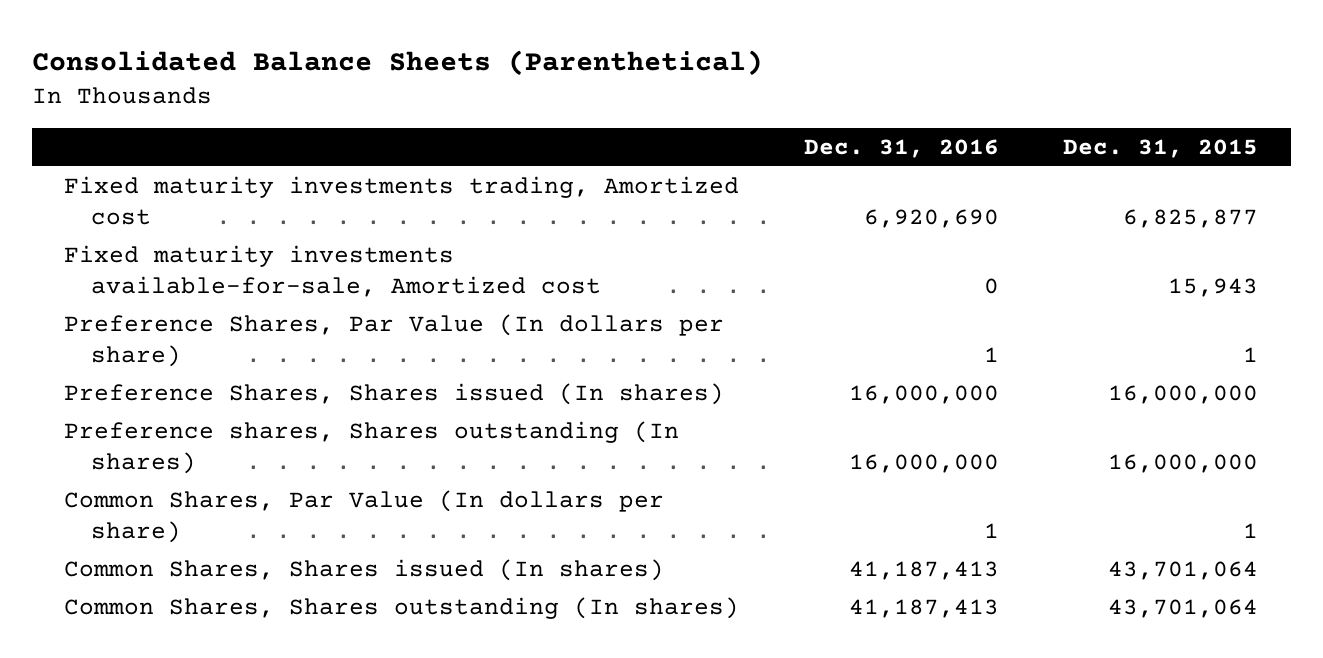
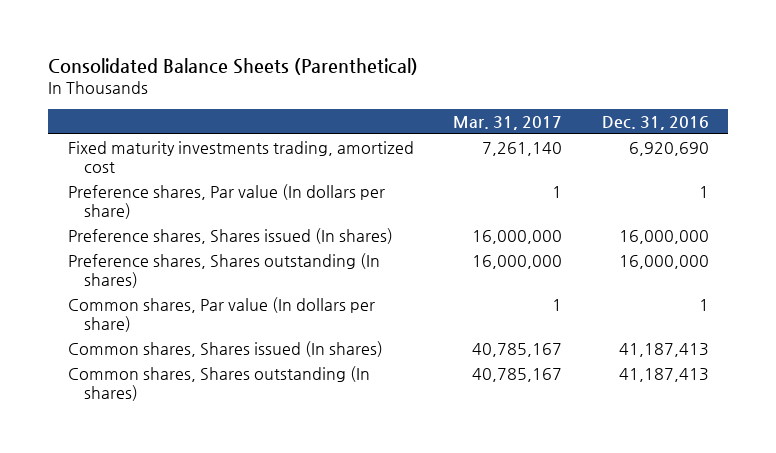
- | Dec. 31, 2016 | Dec. 31, 2015
+ | Mar. 31, 2017 | Dec. 31, 2016
- Fixed maturity investments trading, Amortized cost | 6,920,690 | 6,825,877
- Fixed maturity investments available-for-sale, Amortized cost | 0 | 15,943
- Preference Shares, Par Value (In dollars per share) | 1 | 1
- Preference Shares, Shares issued (In shares) | 16,000,000 | 16,000,000
+ Fixed maturity investments trading, amortized cost | 7,261,140 | 6,920,690
+ Preference shares, Par value (In dollars per share) | 1 | 1
+ Preference shares, Shares issued (In shares) | 16,000,000 | 16,000,000
- Common Shares, Par Value (In dollars per share) | 1 | 1
- Common Shares, Shares issued (In shares) | 41,187,413 | 43,701,064
- Common Shares, Shares outstanding (In shares) | 41,187,413 | 43,701,064
+ Common shares, Par value (In dollars per share) | 1 | 1
+ Common shares, Shares issued (In shares) | 40,785,167 | 41,187,413
+ Common shares, Shares outstanding (In shares) | 40,785,167 | 41,187,413

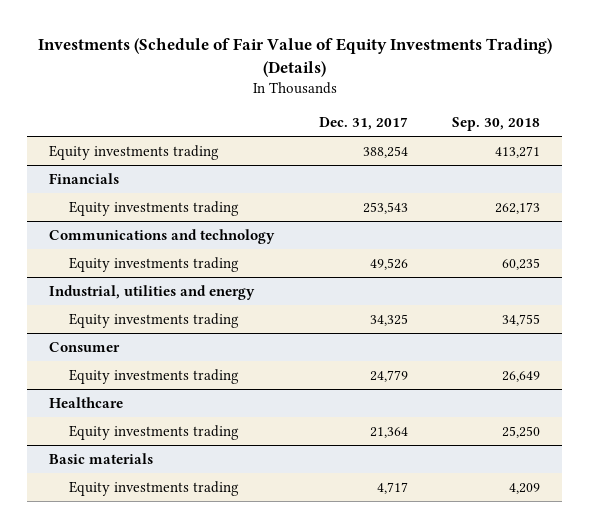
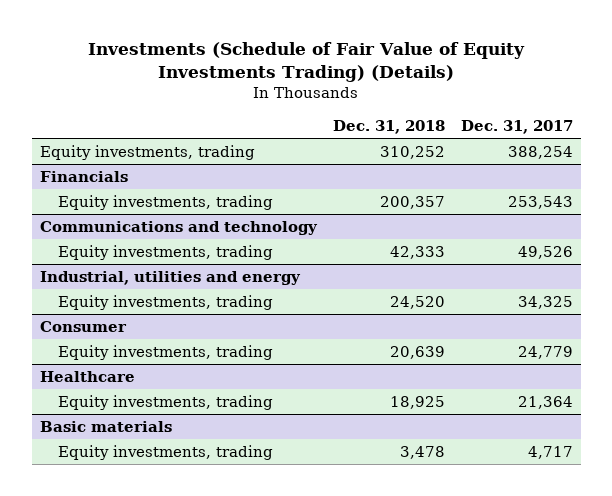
- | Dec. 31, 2017 | Sep. 30, 2018
+ | Dec. 31, 2018 | Dec. 31, 2017
- Equity investments trading | 388,254 | 413,271
+ Equity investments, trading | 310,252 | 388,254
@ Financials
- Equity investments trading | 253,543 | 262,173
+ Equity investments, trading | 200,357 | 253,543
@ Communications and technology
- Equity investments trading | 49,526 | 60,235
+ Equity investments, trading | 42,333 | 49,526
@ Industrial, utilities and energy
- Equity investments trading | 34,325 | 34,755
+ Equity investments, trading | 24,520 | 34,325
@ Consumer
- Equity investments trading | 24,779 | 26,649
+ Equity investments, trading | 20,639 | 24,779
@ Healthcare
- Equity investments trading | 21,364 | 25,250
+ Equity investments, trading | 18,925 | 21,364
@ Basic materials
- Equity investments trading | 4,717 | 4,209
+ Equity investments, trading | 3,478 | 4,717

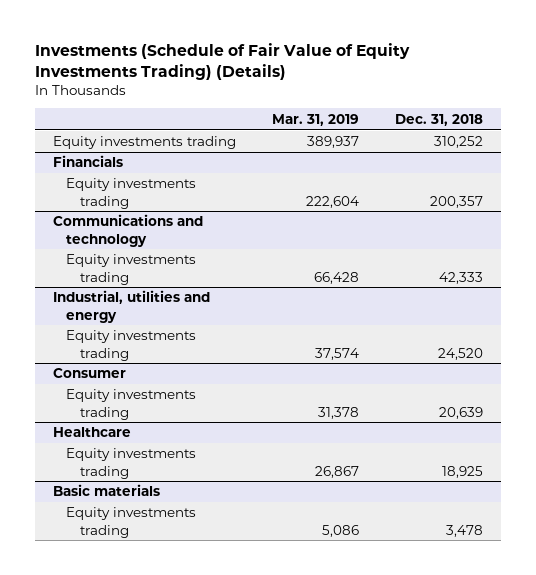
- | Dec. 31, 2018 | Dec. 31, 2017
+ | Mar. 31, 2019 | Dec. 31, 2018
- Equity investments, trading | 310,252 | 388,254
+ Equity investments trading | 389,937 | 310,252
@ Financials
- Equity investments, trading | 200,357 | 253,543
+ Equity investments trading | 222,604 | 200,357
@ Communications and technology
- Equity investments, trading | 42,333 | 49,526
+ Equity investments trading | 66,428 | 42,333
@ Industrial, utilities and energy
- Equity investments, trading | 24,520 | 34,325
+ Equity investments trading | 37,574 | 24,520
@ Consumer
- Equity investments, trading | 20,639 | 24,779
+ Equity investments trading | 31,378 | 20,639
@ Healthcare
- Equity investments, trading | 18,925 | 21,364
+ Equity investments trading | 26,867 | 18,925
@ Basic materials
- Equity investments, trading | 3,478 | 4,717
+ Equity investments trading | 5,086 | 3,478

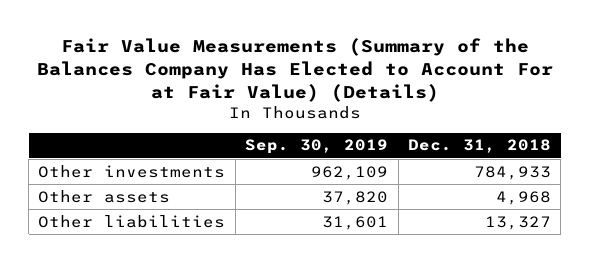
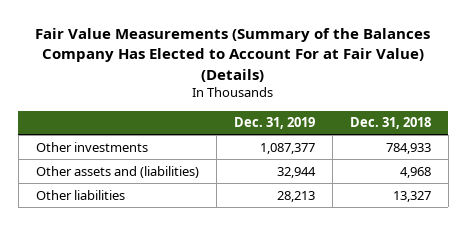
- | Sep. 30, 2019 | Dec. 31, 2018
+ | Dec. 31, 2019 | Dec. 31, 2018
- Other assets | 37,820 | 4,968
+ Other assets and (liabilities) | 32,944 | 4,968

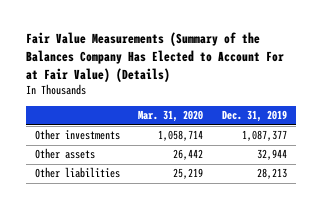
- | Dec. 31, 2019 | Dec. 31, 2018
+ | Mar. 31, 2020 | Dec. 31, 2019
- Other assets and (liabilities) | 32,944 | 4,968
+ Other assets | 26,442 | 32,944

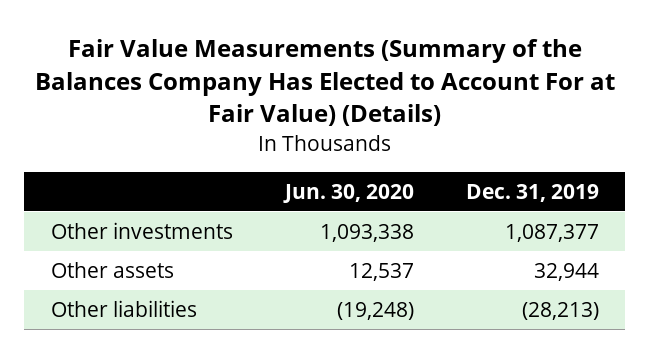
- | Mar. 31, 2020 | Dec. 31, 2019
+ | Jun. 30, 2020 | Dec. 31, 2019
- Other liabilities | 25,219 | 28,213
+ Other liabilities | (19,248) | (28,213)

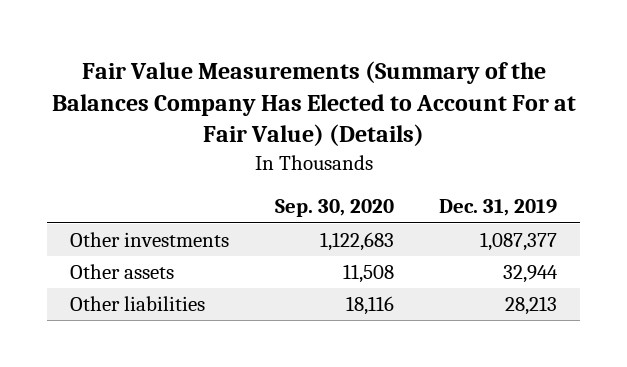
- | Jun. 30, 2020 | Dec. 31, 2019
+ | Sep. 30, 2020 | Dec. 31, 2019
- Other liabilities | (19,248) | (28,213)
+ Other liabilities | 18,116 | 28,213

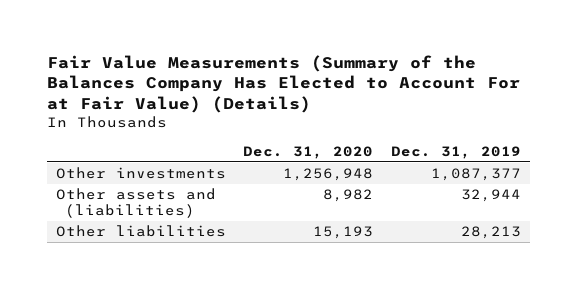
- | Sep. 30, 2020 | Dec. 31, 2019
+ | Dec. 31, 2020 | Dec. 31, 2019
- Other assets | 11,508 | 32,944
+ Other assets and (liabilities) | 8,982 | 32,944

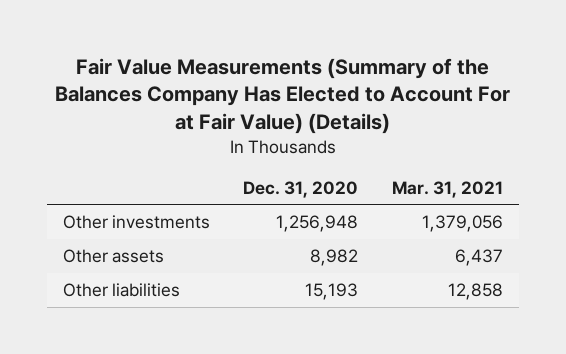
- | Dec. 31, 2020 | Dec. 31, 2019
+ | Dec. 31, 2020 | Mar. 31, 2021
- Other assets and (liabilities) | 8,982 | 32,944
+ Other assets | 8,982 | 6,437

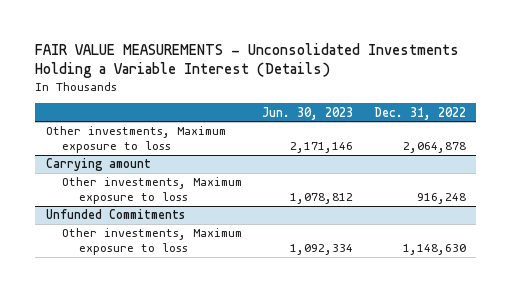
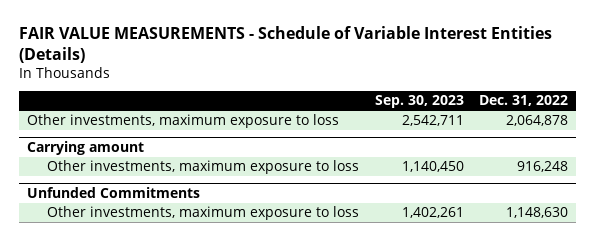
- FAIR VALUE MEASUREMENTS - Unconsolidated Investments Holding a Variable Interest (Details)
+ FAIR VALUE MEASUREMENTS - Schedule of Variable Interest Entities (Details)
- | Jun. 30, 2023 | Dec. 31, 2022
+ | Sep. 30, 2023 | Dec. 31, 2022
- Other investments, Maximum exposure to loss | 2,171,146 | 2,064,878
+ Other investments, maximum exposure to loss | 2,542,711 | 2,064,878
@ Carrying amount
- Other investments, Maximum exposure to loss | 1,078,812 | 916,248
+ Other investments, maximum exposure to loss | 1,140,450 | 916,248
@ Unfunded Commitments
- Other investments, Maximum exposure to loss | 1,092,334 | 1,148,630
+ Other investments, maximum exposure to loss | 1,402,261 | 1,148,630

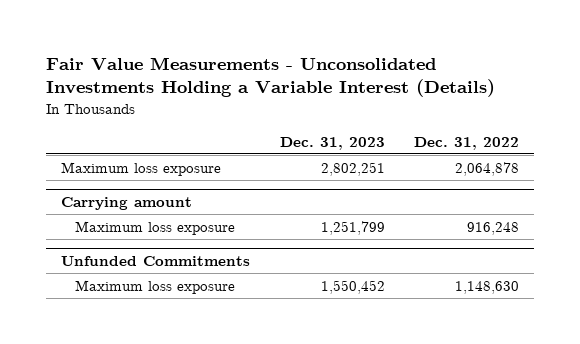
- FAIR VALUE MEASUREMENTS - Schedule of Variable Interest Entities (Details)
+ Fair Value Measurements - Unconsolidated Investments Holding a Variable Interest (Details)
- | Sep. 30, 2023 | Dec. 31, 2022
+ | Dec. 31, 2023 | Dec. 31, 2022
- Other investments, maximum exposure to loss | 2,542,711 | 2,064,878
+ Maximum loss exposure | 2,802,251 | 2,064,878
@ Carrying amount
- Other investments, maximum exposure to loss | 1,140,450 | 916,248
+ Maximum loss exposure | 1,251,799 | 916,248
@ Unfunded Commitments
- Other investments, maximum exposure to loss | 1,402,261 | 1,148,630
+ Maximum loss exposure | 1,550,452 | 1,148,630

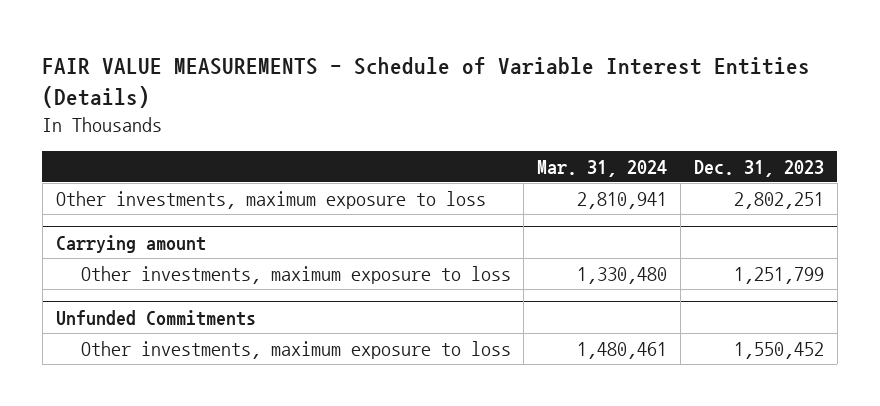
- Fair Value Measurements - Unconsolidated Investments Holding a Variable Interest (Details)
+ FAIR VALUE MEASUREMENTS - Schedule of Variable Interest Entities (Details)
- | Dec. 31, 2023 | Dec. 31, 2022
+ | Mar. 31, 2024 | Dec. 31, 2023
- Maximum loss exposure | 2,802,251 | 2,064,878
+ Other investments, maximum exposure to loss | 2,810,941 | 2,802,251
@ Carrying amount
- Maximum loss exposure | 1,251,799 | 916,248
+ Other investments, maximum exposure to loss | 1,330,480 | 1,251,799
@ Unfunded Commitments
- Maximum loss exposure | 1,550,452 | 1,148,630
+ Other investments, maximum exposure to loss | 1,480,461 | 1,550,452

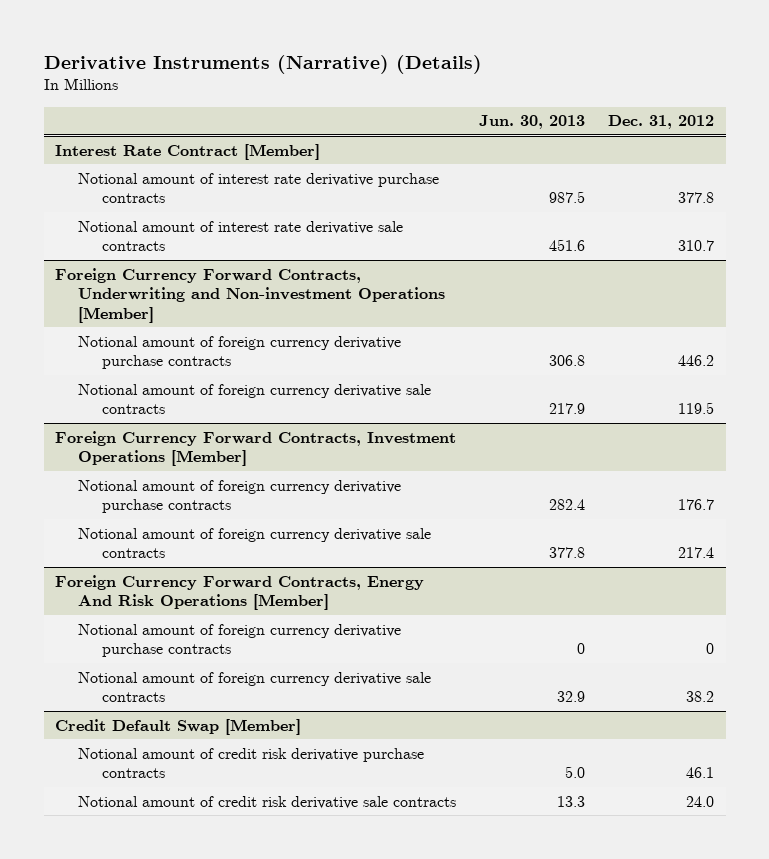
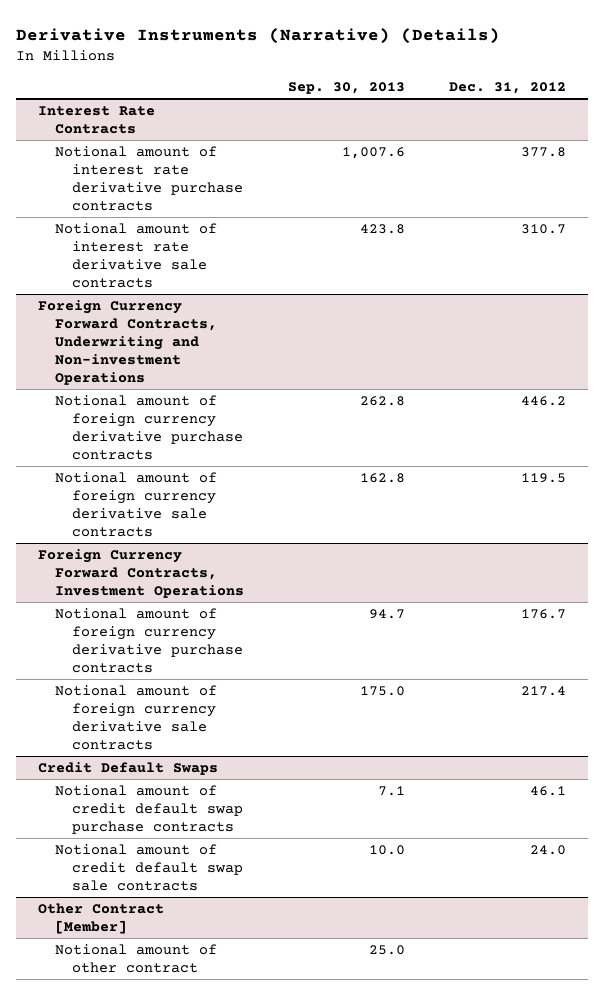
- | Jun. 30, 2013 | Dec. 31, 2012
+ | Sep. 30, 2013 | Dec. 31, 2012
- Interest Rate Contract [Member]
+ Interest Rate Contracts
- Foreign Currency Forward Contracts, Underwriting and Non-investment Operations [Member]
+ Foreign Currency Forward Contracts, Underwriting and Non-investment Operations
- Foreign Currency Forward Contracts, Investment Operations [Member]
+ Foreign Currency Forward Contracts, Investment Operations
- Foreign Currency Forward Contracts, Energy And Risk Operations [Member]
- Notional amount of foreign currency derivative purchase contracts | 0 | 0
- Notional amount of foreign currency derivative sale contracts | 32.9 | 38.2
- Credit Default Swap [Member]
- Notional amount of credit risk derivative purchase contracts | 5.0 | 46.1
- Notional amount of credit risk derivative sale contracts | 13.3 | 24.0
+ Credit Default Swaps
+ Notional amount of credit default swap purchase contracts | 7.1 | 46.1
+ Notional amount of credit default swap sale contracts | 10.0 | 24.0
+ Other Contract [Member]
+ Notional amount of other contract | 25.0 |

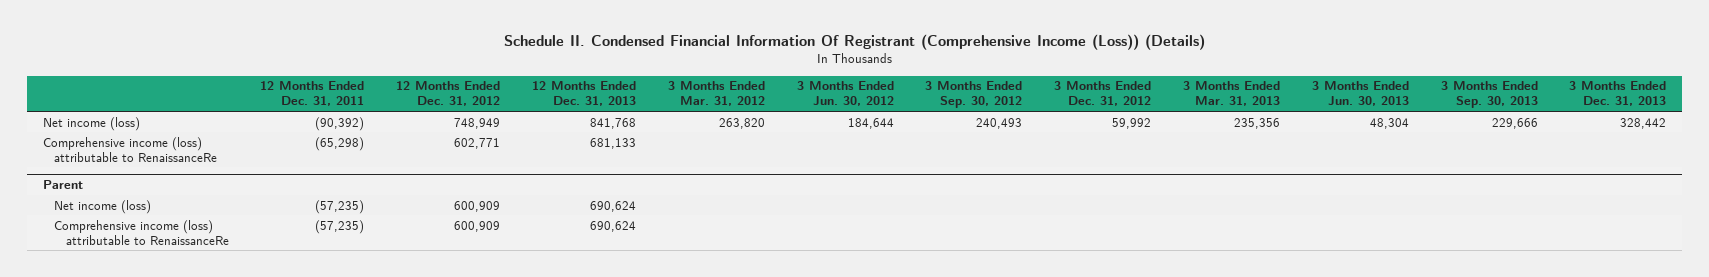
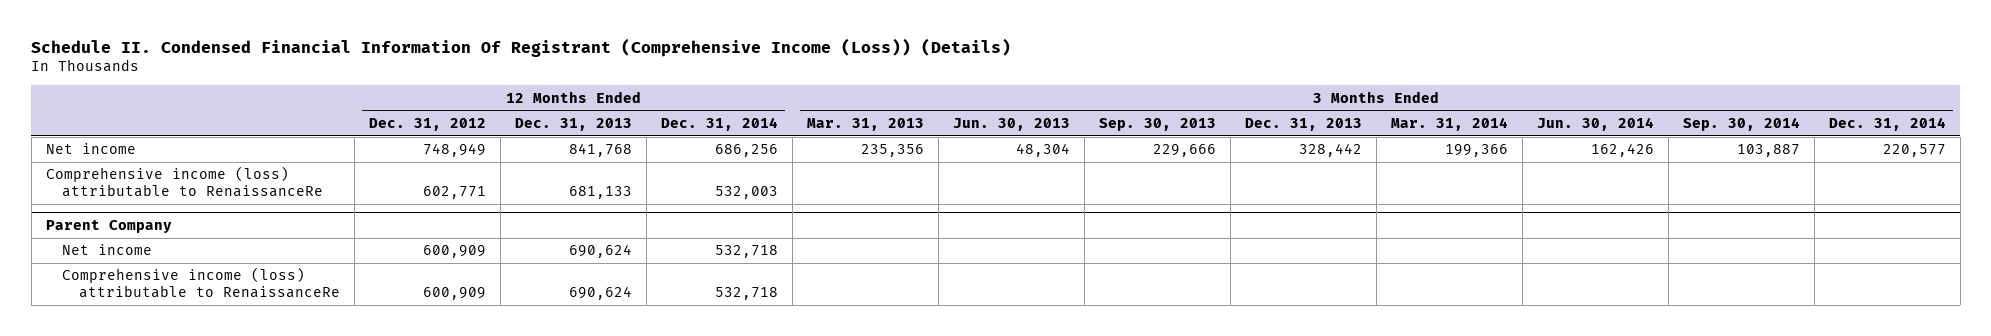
- | 12 Months Ended Dec. 31, 2011 | 12 Months Ended Dec. 31, 2012 | 12 Months Ended Dec. 31, 2013 | 3 Months Ended Mar. 31, 2012 | 3 Months Ended Jun. 30, 2012 | 3 Months Ended Sep. 30, 2012 | 3 Months Ended Dec. 31, 2012 | 3 Months Ended Mar. 31, 2013 | 3 Months Ended Jun. 30, 2013 | 3 Months Ended Sep. 30, 2013 | 3 Months Ended Dec. 31, 2013
+ | 12 Months Ended Dec. 31, 2012 | 12 Months Ended Dec. 31, 2013 | 12 Months Ended Dec. 31, 2014 | 3 Months Ended Mar. 31, 2013 | 3 Months Ended Jun. 30, 2013 | 3 Months Ended Sep. 30, 2013 | 3 Months Ended Dec. 31, 2013 | 3 Months Ended Mar. 31, 2014 | 3 Months Ended Jun. 30, 2014 | 3 Months Ended Sep. 30, 2014 | 3 Months Ended Dec. 31, 2014
- Net income (loss) | (90,392) | 748,949 | 841,768 | 263,820 | 184,644 | 240,493 | 59,992 | 235,356 | 48,304 | 229,666 | 328,442
+ Net income | 748,949 | 841,768 | 686,256 | 235,356 | 48,304 | 229,666 | 328,442 | 199,366 | 162,426 | 103,887 | 220,577
- Parent
- Net income (loss) | (57,235) | 600,909 | 690,624 | | | | | | | |
+ Parent Company
+ Net income | 600,909 | 690,624 | 532,718 | | | | | | | |

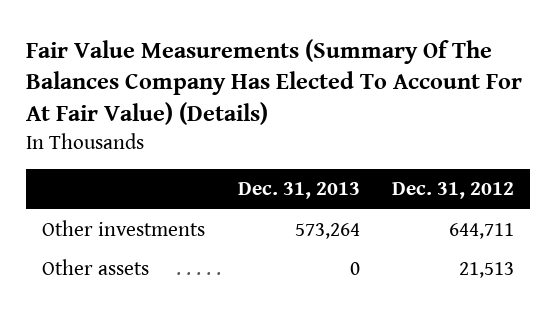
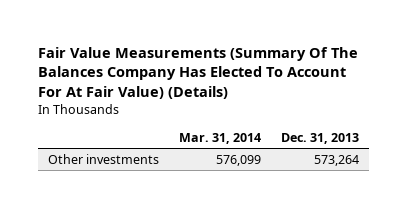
- | Dec. 31, 2013 | Dec. 31, 2012
+ | Mar. 31, 2014 | Dec. 31, 2013
- Other assets | 0 | 21,513

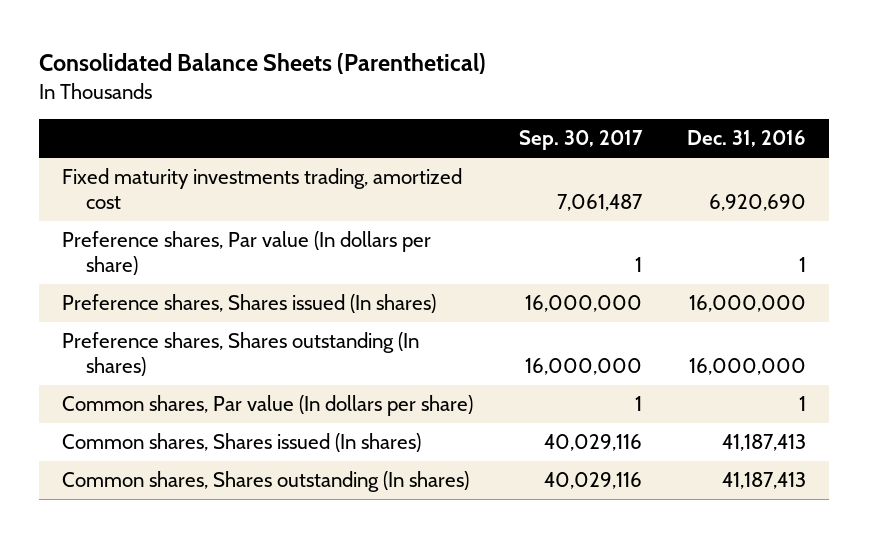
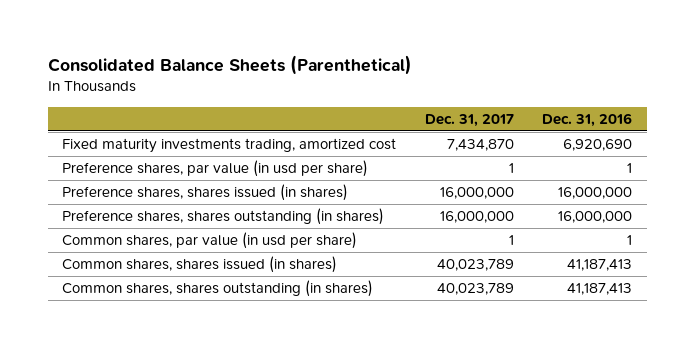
- | Sep. 30, 2017 | Dec. 31, 2016
+ | Dec. 31, 2017 | Dec. 31, 2016
- Preference shares, Par value (In dollars per share) | 1 | 1
- Preference shares, Shares issued (In shares) | 16,000,000 | 16,000,000
- Preference shares, Shares outstanding (In shares) | 16,000,000 | 16,000,000
- Common shares, Par value (In dollars per share) | 1 | 1
- Common shares, Shares issued (In shares) | 40,029,116 | 41,187,413
- Common shares, Shares outstanding (In shares) | 40,029,116 | 41,187,413
+ Preference shares, par value (in usd per share) | 1 | 1
+ Preference shares, shares issued (in shares) | 16,000,000 | 16,000,000
+ Preference shares, shares outstanding (in shares) | 16,000,000 | 16,000,000
+ Common shares, par value (in usd per share) | 1 | 1
+ Common shares, shares issued (in shares) | 40,023,789 | 41,187,413
+ Common shares, shares outstanding (in shares) | 40,023,789 | 41,187,413

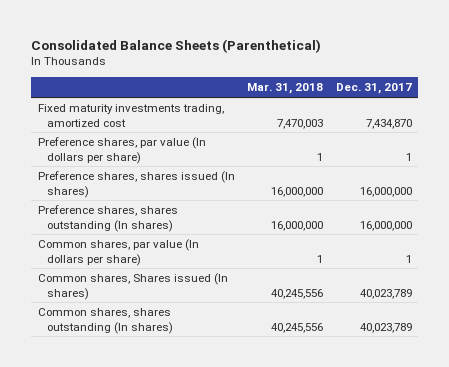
- | Dec. 31, 2017 | Dec. 31, 2016
+ | Mar. 31, 2018 | Dec. 31, 2017
- Preference shares, par value (in usd per share) | 1 | 1
- Preference shares, shares issued (in shares) | 16,000,000 | 16,000,000
- Preference shares, shares outstanding (in shares) | 16,000,000 | 16,000,000
- Common shares, par value (in usd per share) | 1 | 1
- Common shares, shares issued (in shares) | 40,023,789 | 41,187,413
- Common shares, shares outstanding (in shares) | 40,023,789 | 41,187,413
+ Preference shares, par value (In dollars per share) | 1 | 1
+ Preference shares, shares issued (In shares) | 16,000,000 | 16,000,000
+ Preference shares, shares outstanding (In shares) | 16,000,000 | 16,000,000
+ Common shares, par value (In dollars per share) | 1 | 1
+ Common shares, Shares issued (In shares) | 40,245,556 | 40,023,789
+ Common shares, shares outstanding (In shares) | 40,245,556 | 40,023,789

